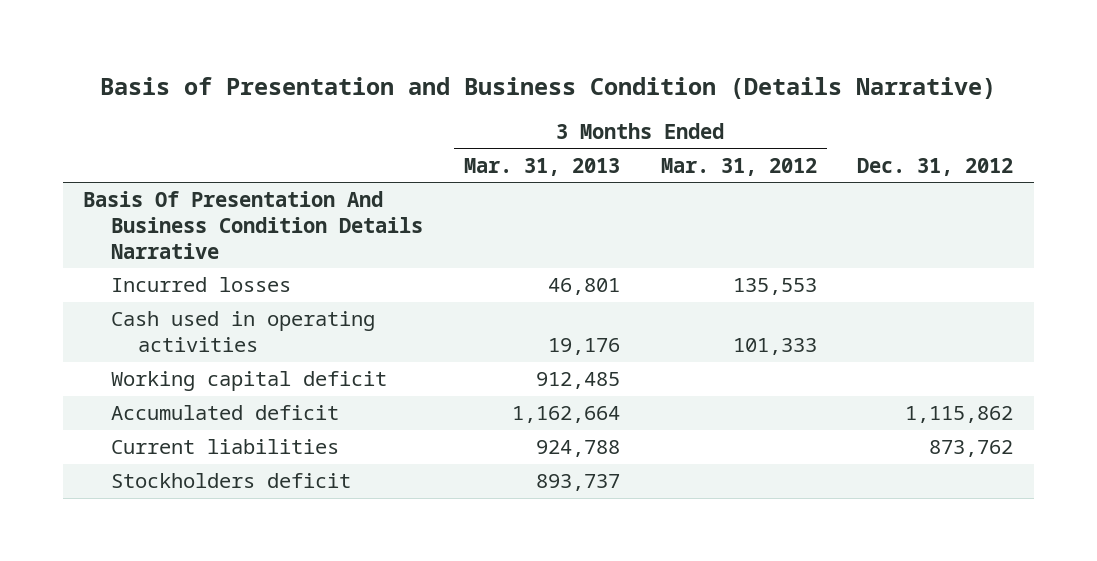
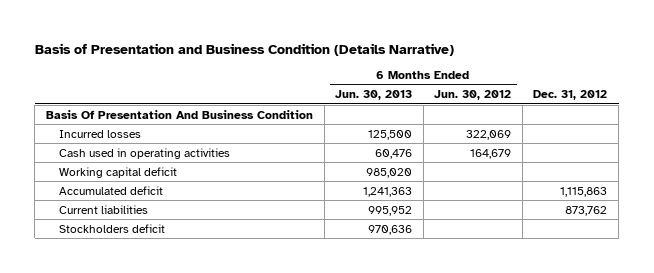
- | 3 Months Ended Mar. 31, 2013 | 3 Months Ended Mar. 31, 2012 | Dec. 31, 2012
+ | 6 Months Ended Jun. 30, 2013 | 6 Months Ended Jun. 30, 2012 | Dec. 31, 2012
- Basis Of Presentation And Business Condition Details Narrative
+ Basis Of Presentation And Business Condition
- Accumulated deficit | 1,162,664 | | 1,115,862
+ Accumulated deficit | 1,241,363 | | 1,115,863

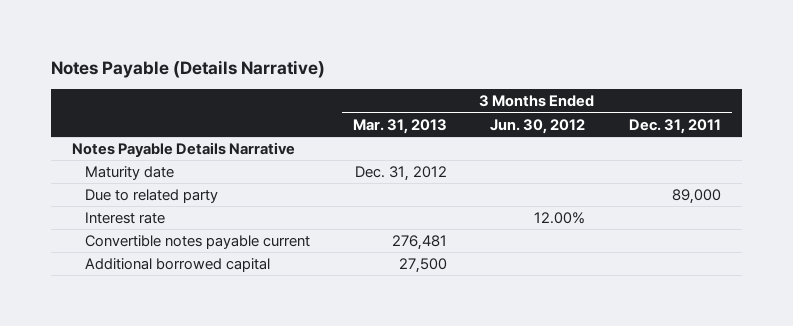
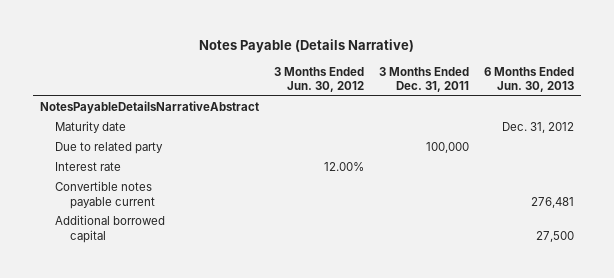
- | 3 Months Ended Mar. 31, 2013 | 3 Months Ended Jun. 30, 2012 | 3 Months Ended Dec. 31, 2011
+ | 3 Months Ended Jun. 30, 2012 | 3 Months Ended Dec. 31, 2011 | 6 Months Ended Jun. 30, 2013
- Notes Payable Details Narrative
+ NotesPayableDetailsNarrativeAbstract
- Due to related party | | | 89,000
+ Due to related party | | 100,000 |

